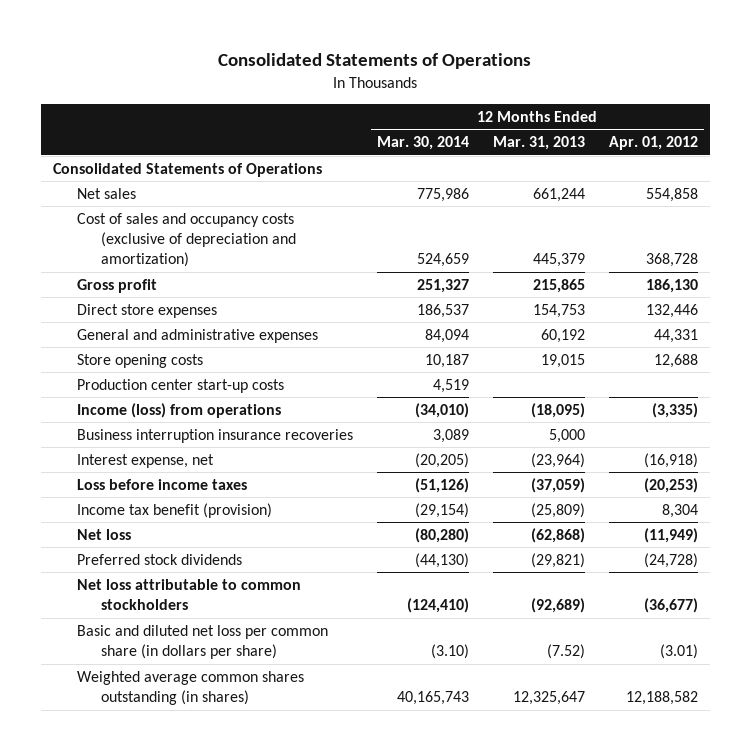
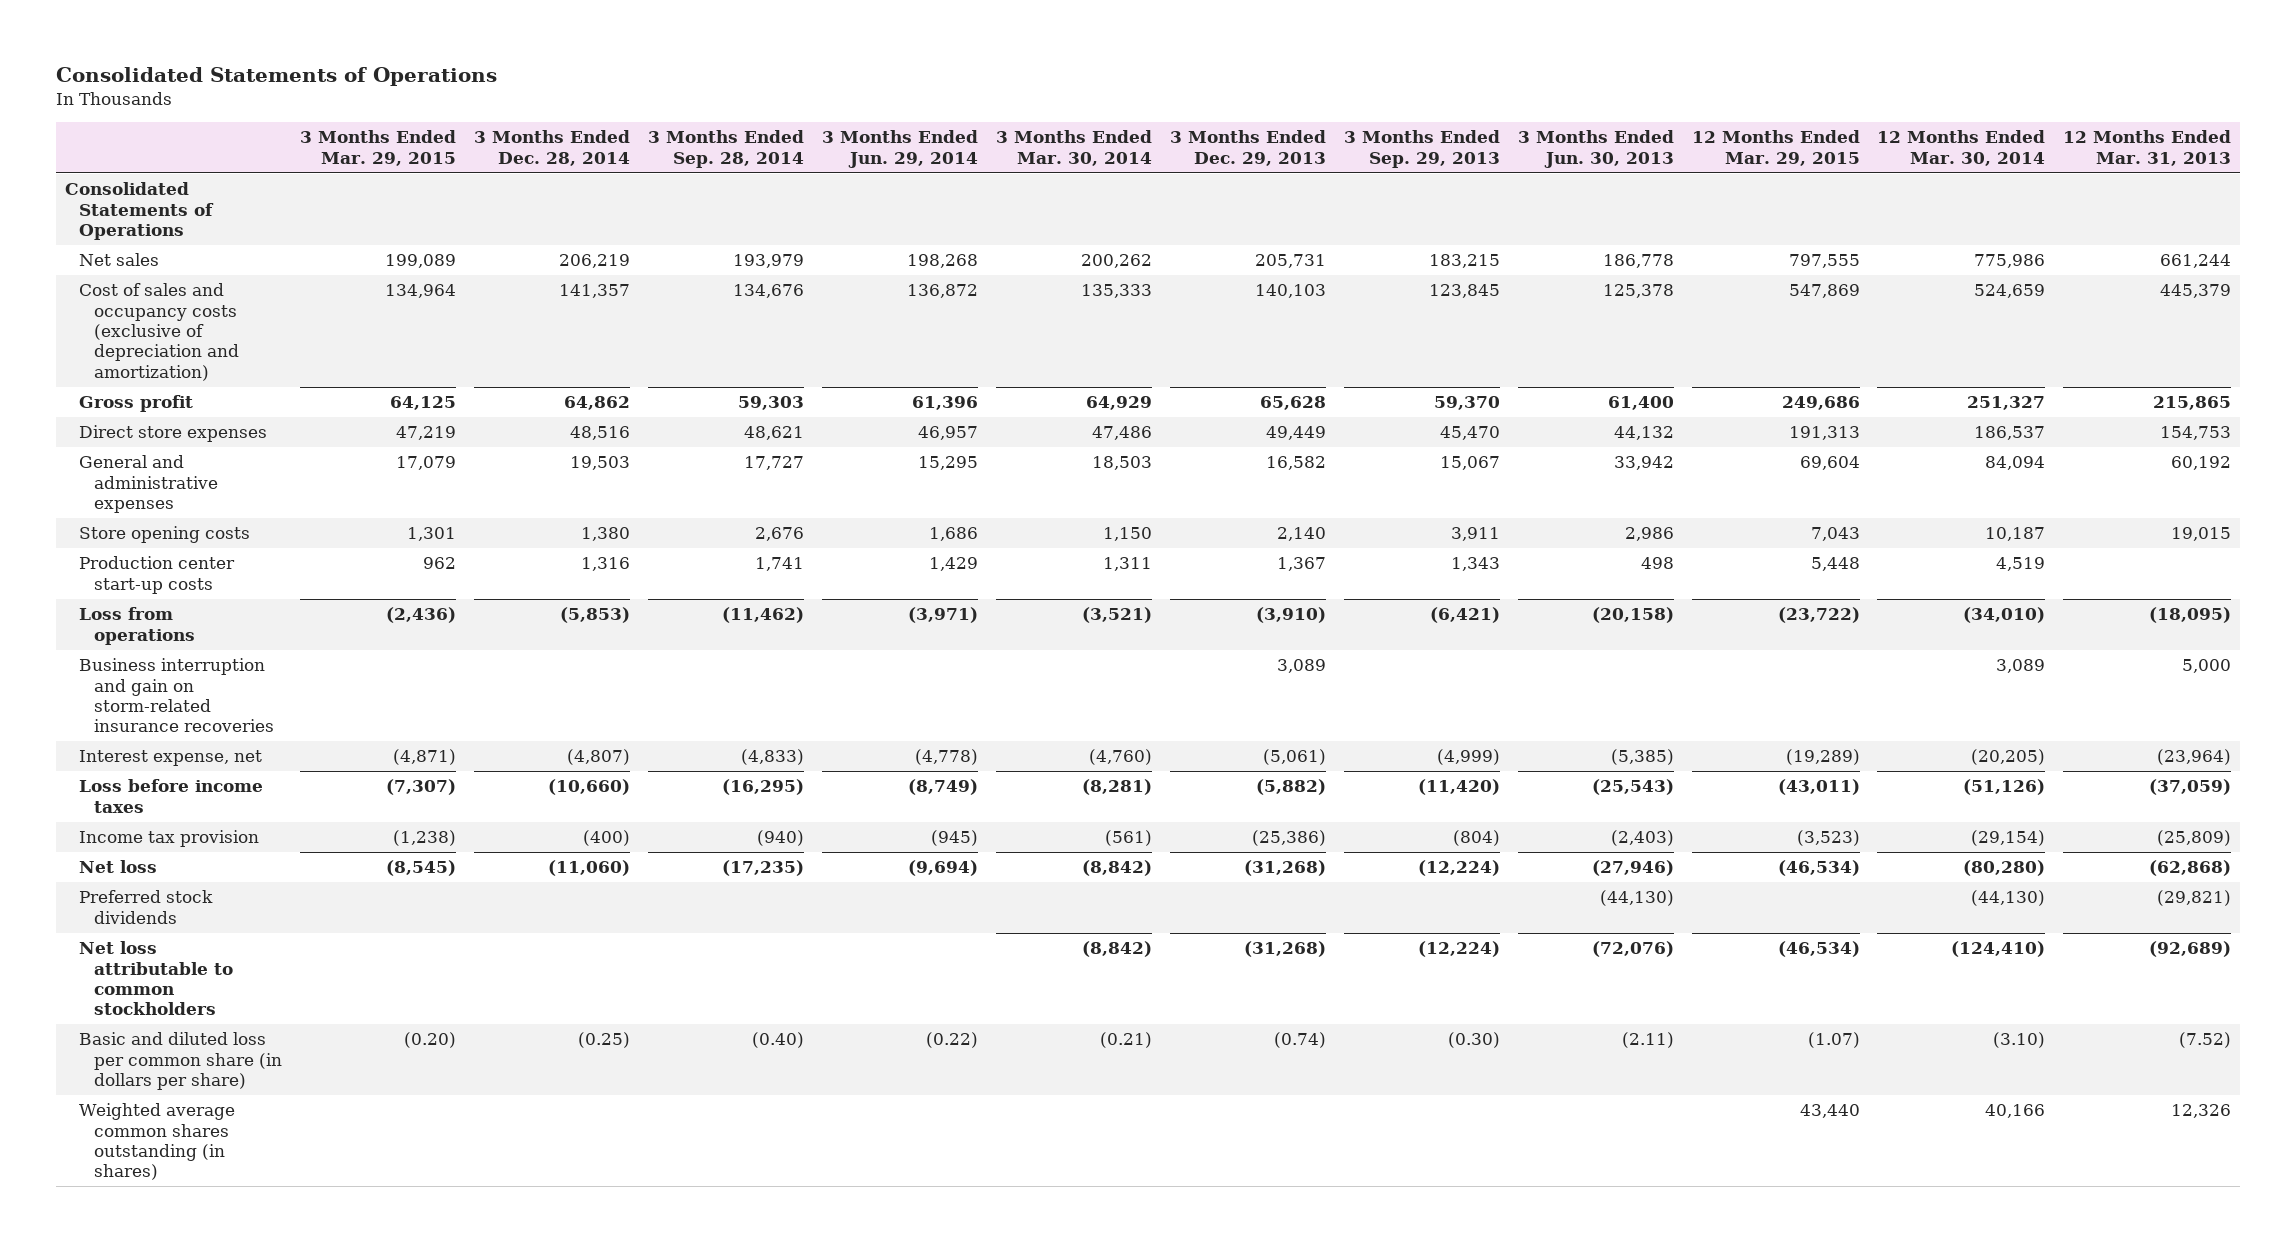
- | 12 Months Ended Mar. 30, 2014 | 12 Months Ended Mar. 31, 2013 | 12 Months Ended Apr. 01, 2012
+ | 3 Months Ended Mar. 29, 2015 | 3 Months Ended Dec. 28, 2014 | 3 Months Ended Sep. 28, 2014 | 3 Months Ended Jun. 29, 2014 | 3 Months Ended Mar. 30, 2014 | 3 Months Ended Dec. 29, 2013 | 3 Months Ended Sep. 29, 2013 | 3 Months Ended Jun. 30, 2013 | 12 Months Ended Mar. 29, 2015 | 12 Months Ended Mar. 30, 2014 | 12 Months Ended Mar. 31, 2013
- Income (loss) from operations | (34,010) | (18,095) | (3,335)
- Business interruption insurance recoveries | 3,089 | 5,000 |
+ Loss from operations | (2,436) | (5,853) | (11,462) | (3,971) | (3,521) | (3,910) | (6,421) | (20,158) | (23,722) | (34,010) | (18,095)
+ Business interruption and gain on storm-related insurance recoveries | | | | | | 3,089 | | | | 3,089 | 5,000
- Income tax benefit (provision) | (29,154) | (25,809) | 8,304
+ Income tax provision | (1,238) | (400) | (940) | (945) | (561) | (25,386) | (804) | (2,403) | (3,523) | (29,154) | (25,809)
- Basic and diluted net loss per common share (in dollars per share) | (3.10) | (7.52) | (3.01)
- Weighted average common shares outstanding (in shares) | 40,165,743 | 12,325,647 | 12,188,582
+ Basic and diluted loss per common share (in dollars per share) | (0.20) | (0.25) | (0.40) | (0.22) | (0.21) | (0.74) | (0.30) | (2.11) | (1.07) | (3.10) | (7.52)
+ Weighted average common shares outstanding (in shares) | | | | | | | | | 43,440 | 40,166 | 12,326

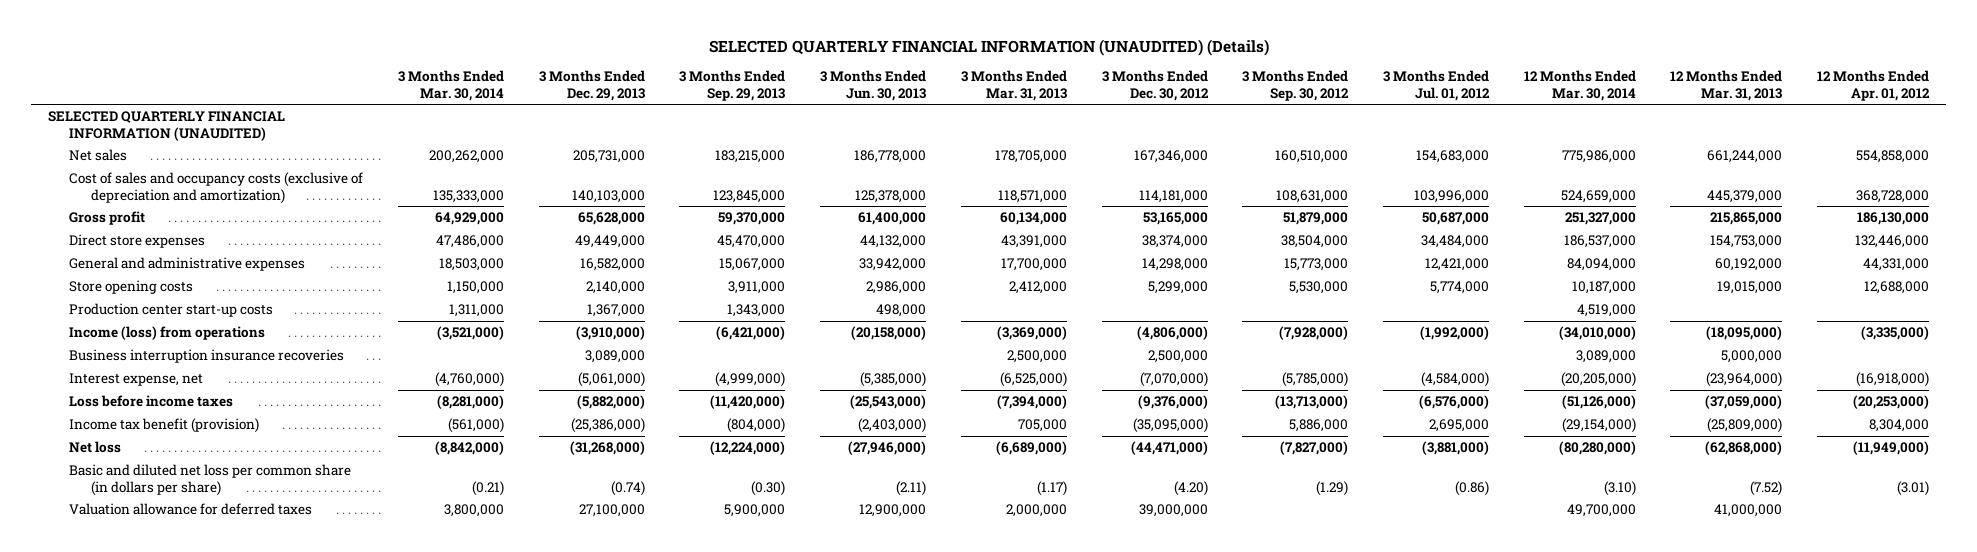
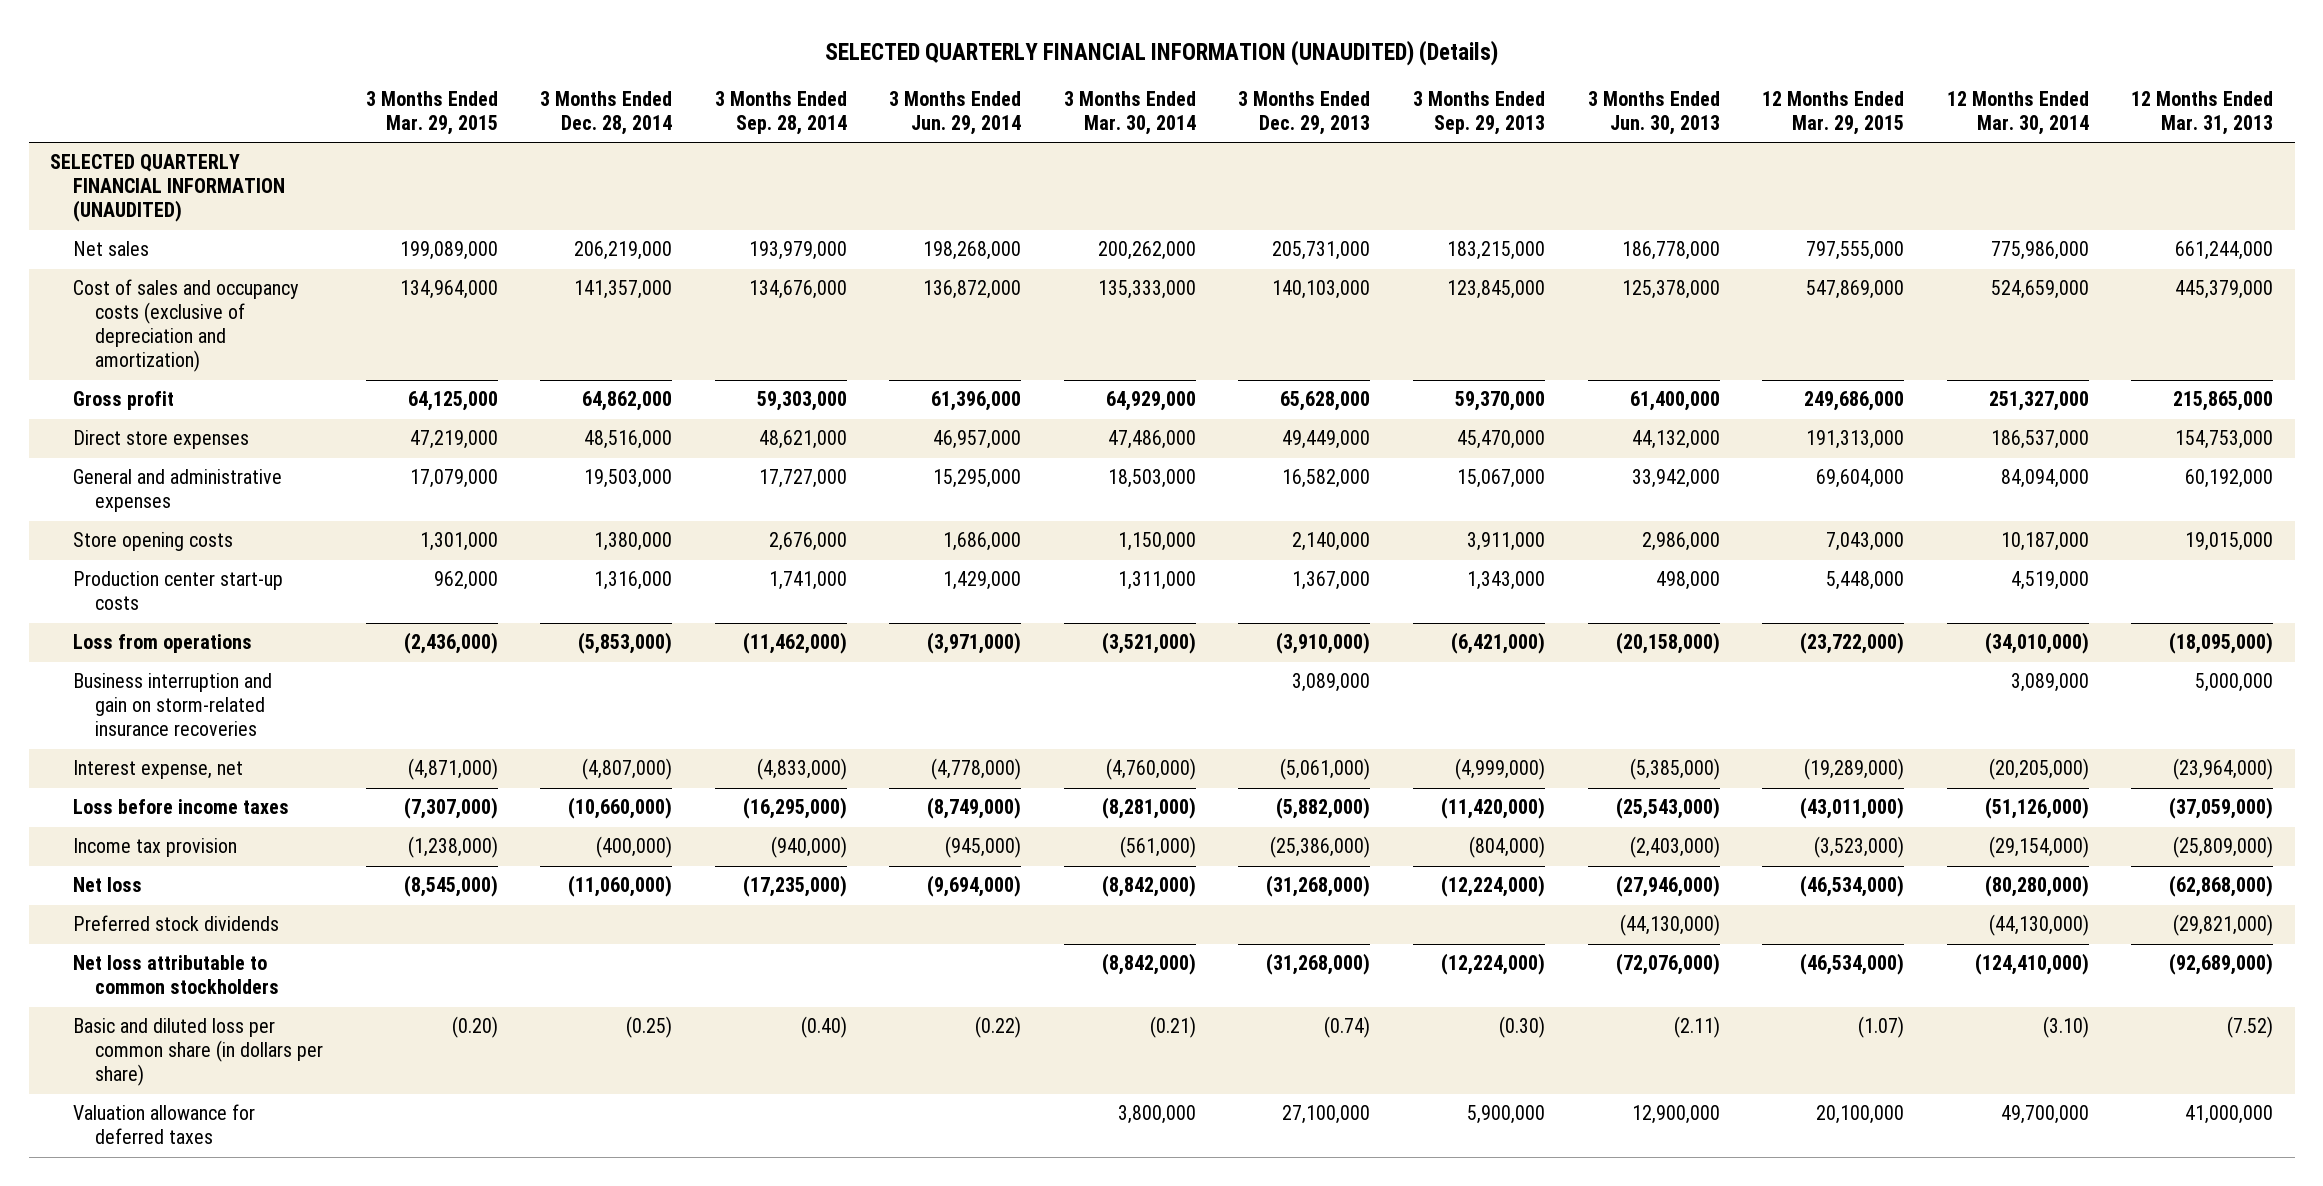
- | 3 Months Ended Mar. 30, 2014 | 3 Months Ended Dec. 29, 2013 | 3 Months Ended Sep. 29, 2013 | 3 Months Ended Jun. 30, 2013 | 3 Months Ended Mar. 31, 2013 | 3 Months Ended Dec. 30, 2012 | 3 Months Ended Sep. 30, 2012 | 3 Months Ended Jul. 01, 2012 | 12 Months Ended Mar. 30, 2014 | 12 Months Ended Mar. 31, 2013 | 12 Months Ended Apr. 01, 2012
+ | 3 Months Ended Mar. 29, 2015 | 3 Months Ended Dec. 28, 2014 | 3 Months Ended Sep. 28, 2014 | 3 Months Ended Jun. 29, 2014 | 3 Months Ended Mar. 30, 2014 | 3 Months Ended Dec. 29, 2013 | 3 Months Ended Sep. 29, 2013 | 3 Months Ended Jun. 30, 2013 | 12 Months Ended Mar. 29, 2015 | 12 Months Ended Mar. 30, 2014 | 12 Months Ended Mar. 31, 2013
- Income (loss) from operations | (3,521,000) | (3,910,000) | (6,421,000) | (20,158,000) | (3,369,000) | (4,806,000) | (7,928,000) | (1,992,000) | (34,010,000) | (18,095,000) | (3,335,000)
- Business interruption insurance recoveries | | 3,089,000 | | | 2,500,000 | 2,500,000 | | | 3,089,000 | 5,000,000 |
+ Loss from operations | (2,436,000) | (5,853,000) | (11,462,000) | (3,971,000) | (3,521,000) | (3,910,000) | (6,421,000) | (20,158,000) | (23,722,000) | (34,010,000) | (18,095,000)
+ Business interruption and gain on storm-related insurance recoveries | | | | | | 3,089,000 | | | | 3,089,000 | 5,000,000
- Income tax benefit (provision) | (561,000) | (25,386,000) | (804,000) | (2,403,000) | 705,000 | (35,095,000) | 5,886,000 | 2,695,000 | (29,154,000) | (25,809,000) | 8,304,000
+ Income tax provision | (1,238,000) | (400,000) | (940,000) | (945,000) | (561,000) | (25,386,000) | (804,000) | (2,403,000) | (3,523,000) | (29,154,000) | (25,809,000)
- Basic and diluted net loss per common share (in dollars per share) | (0.21) | (0.74) | (0.30) | (2.11) | (1.17) | (4.20) | (1.29) | (0.86) | (3.10) | (7.52) | (3.01)
+ Preferred stock dividends | | | | | | | | (44,130,000) | | (44,130,000) | (29,821,000)
+ Net loss attributable to common stockholders | | | | | (8,842,000) | (31,268,000) | (12,224,000) | (72,076,000) | (46,534,000) | (124,410,000) | (92,689,000)
+ Basic and diluted loss per common share (in dollars per share) | (0.20) | (0.25) | (0.40) | (0.22) | (0.21) | (0.74) | (0.30) | (2.11) | (1.07) | (3.10) | (7.52)

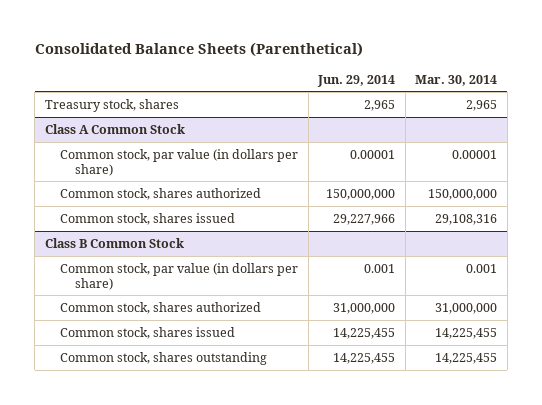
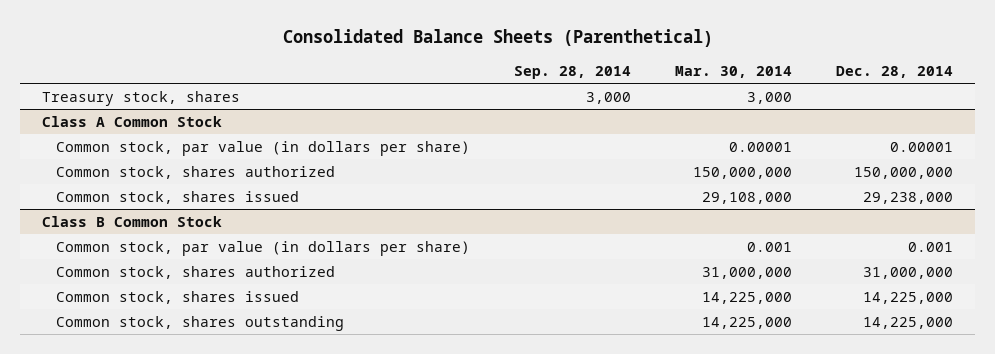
- | Jun. 29, 2014 | Mar. 30, 2014
+ | Sep. 28, 2014 | Mar. 30, 2014 | Dec. 28, 2014
- Treasury stock, shares | 2,965 | 2,965
+ Treasury stock, shares | 3,000 | 3,000 |
@ Class A Common Stock
- Common stock, shares issued | 29,227,966 | 29,108,316
+ Common stock, shares issued | | 29,108,000 | 29,238,000
@ Class B Common Stock
- Common stock, shares issued | 14,225,455 | 14,225,455
- Common stock, shares outstanding | 14,225,455 | 14,225,455
+ Common stock, shares issued | | 14,225,000 | 14,225,000
+ Common stock, shares outstanding | | 14,225,000 | 14,225,000

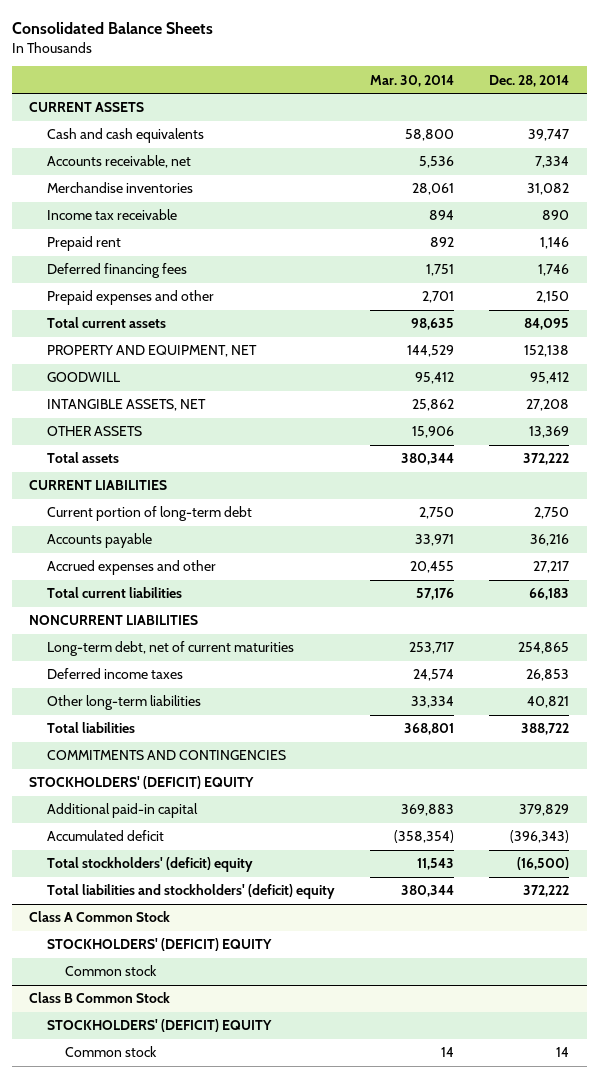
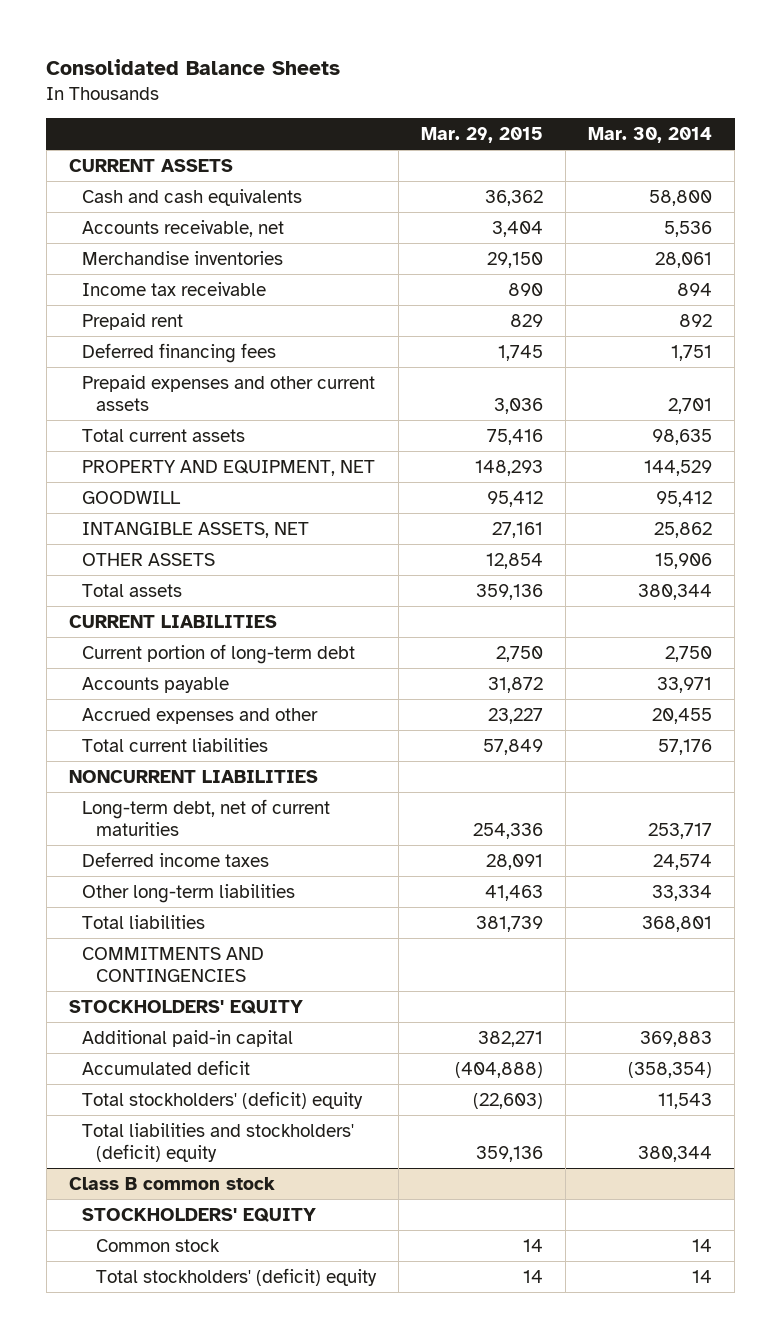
- | Mar. 30, 2014 | Dec. 28, 2014
+ | Mar. 29, 2015 | Mar. 30, 2014
- Prepaid expenses and other | 2,701 | 2,150
+ Prepaid expenses and other current assets | 3,036 | 2,701
- STOCKHOLDERS' (DEFICIT) EQUITY
+ STOCKHOLDERS' EQUITY
- Class A Common Stock
- STOCKHOLDERS' (DEFICIT) EQUITY
- Common stock
- Class B Common Stock
- STOCKHOLDERS' (DEFICIT) EQUITY
+ Class B common stock
+ STOCKHOLDERS' EQUITY
+ Total stockholders' (deficit) equity | 14 | 14

